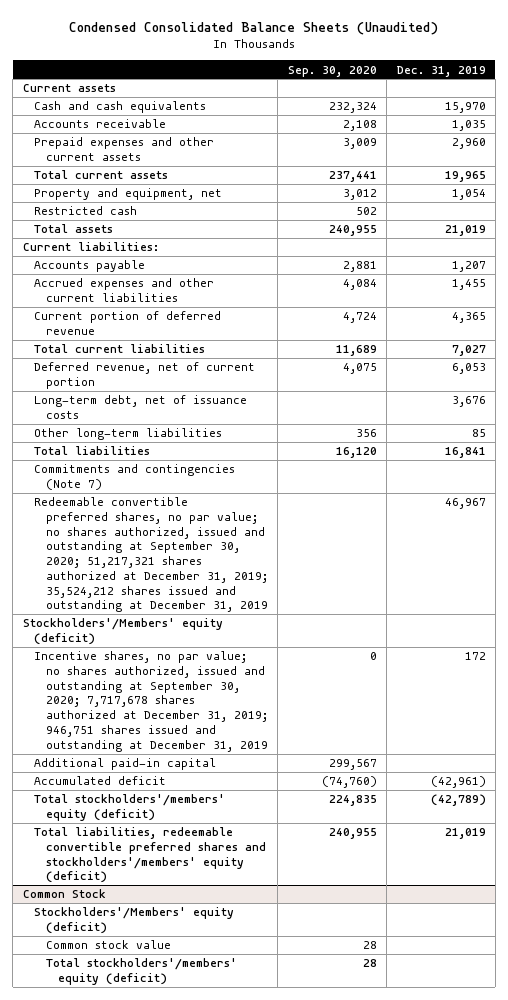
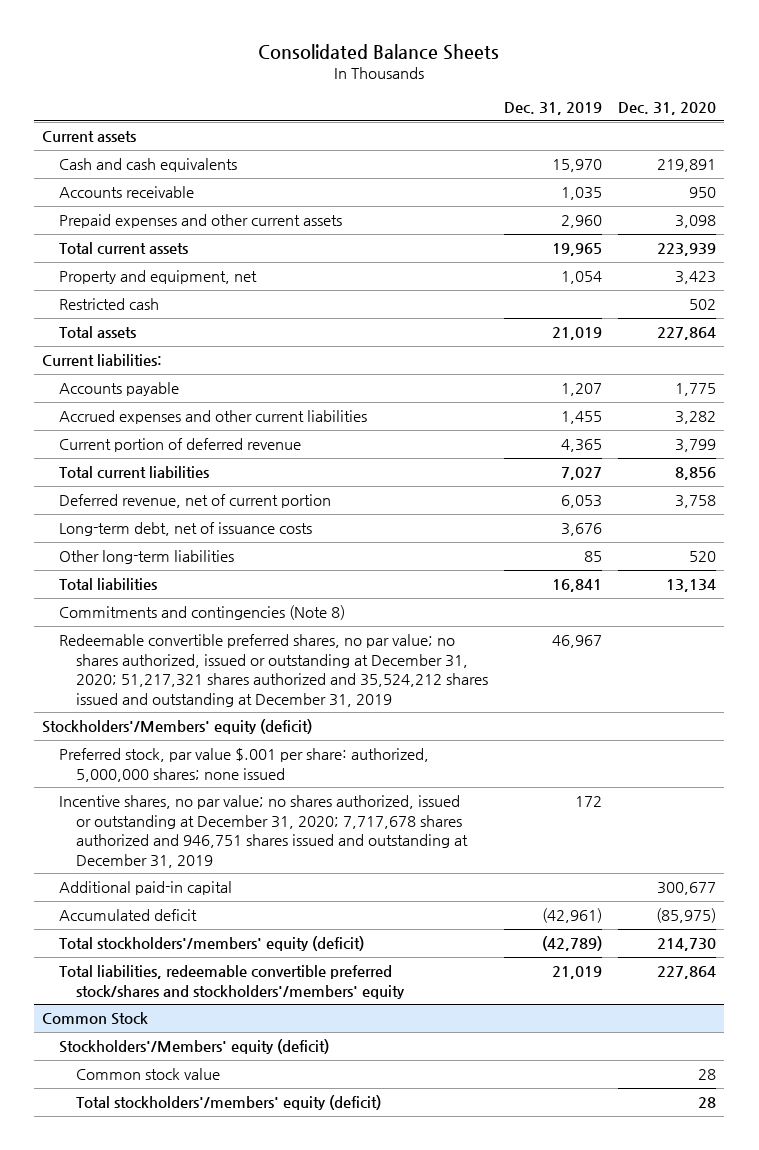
- Condensed Consolidated Balance Sheets (Unaudited)
+ Consolidated Balance Sheets
- | Sep. 30, 2020 | Dec. 31, 2019
+ | Dec. 31, 2019 | Dec. 31, 2020
- Commitments and contingencies (Note 7)
- Redeemable convertible preferred shares, no par value; no shares authorized, issued and outstanding at September 30, 2020; 51,217,321 shares authorized at December 31, 2019; 35,524,212 shares issued and outstanding at December 31, 2019 | | 46,967
+ Commitments and contingencies (Note 8)
+ Redeemable convertible preferred shares, no par value; no shares authorized, issued or outstanding at December 31, 2020; 51,217,321 shares authorized and 35,524,212 shares issued and outstanding at December 31, 2019 | 46,967 |
- Incentive shares, no par value; no shares authorized, issued and outstanding at September 30, 2020; 7,717,678 shares authorized at December 31, 2019; 946,751 shares issued and outstanding at December 31, 2019 | 0 | 172
+ Preferred stock, par value $.001 per share: authorized, 5,000,000 shares; none issued
+ Incentive shares, no par value; no shares authorized, issued or outstanding at December 31, 2020; 7,717,678 shares authorized and 946,751 shares issued and outstanding at December 31, 2019 | 172 |
- Total liabilities, redeemable convertible preferred shares and stockholders'/members' equity (deficit) | 240,955 | 21,019
+ Total liabilities, redeemable convertible preferred stock/shares and stockholders'/members' equity | 21,019 | 227,864

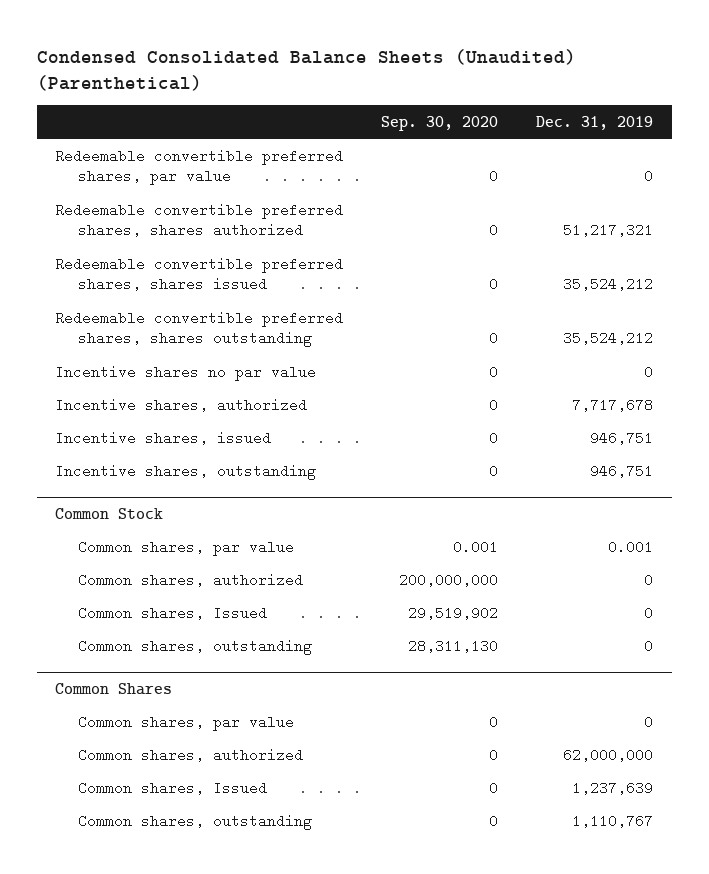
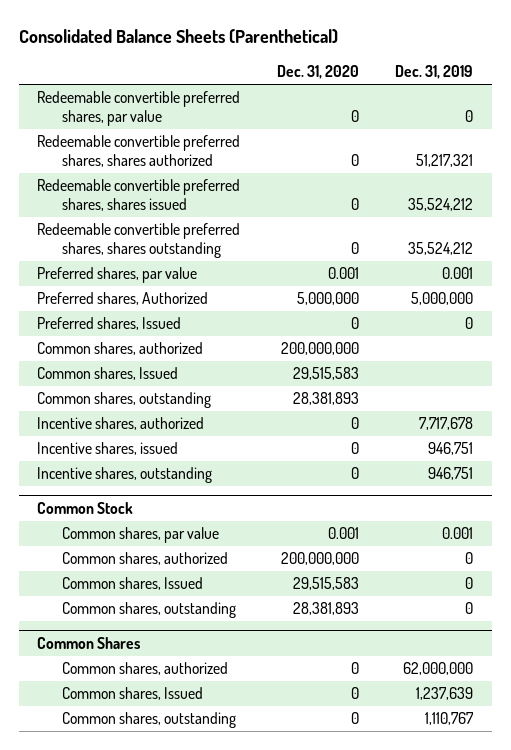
- Condensed Consolidated Balance Sheets (Unaudited) (Parenthetical)
+ Consolidated Balance Sheets (Parenthetical)
- | Sep. 30, 2020 | Dec. 31, 2019
+ | Dec. 31, 2020 | Dec. 31, 2019
- Incentive shares no par value | 0 | 0
+ Preferred shares, par value | 0.001 | 0.001
+ Preferred shares, Authorized | 5,000,000 | 5,000,000
+ Preferred shares, Issued | 0 | 0
+ Common shares, authorized | 200,000,000 |
+ Common shares, Issued | 29,515,583 |
+ Common shares, outstanding | 28,381,893 |
@ Common Shares
- Common shares, par value | 0 | 0

